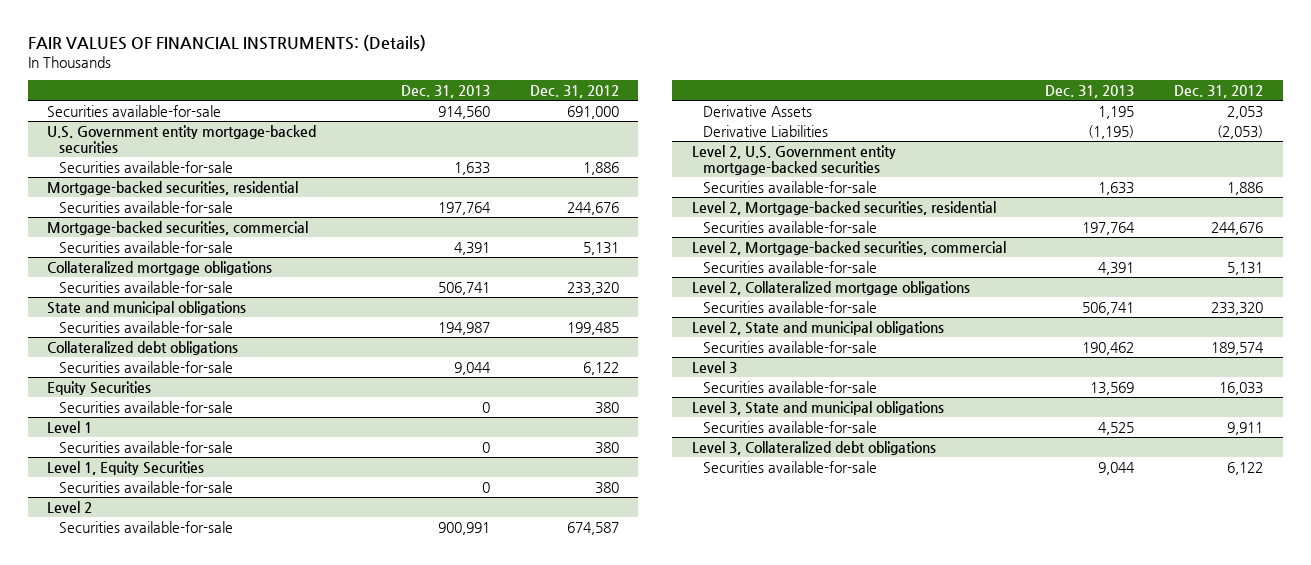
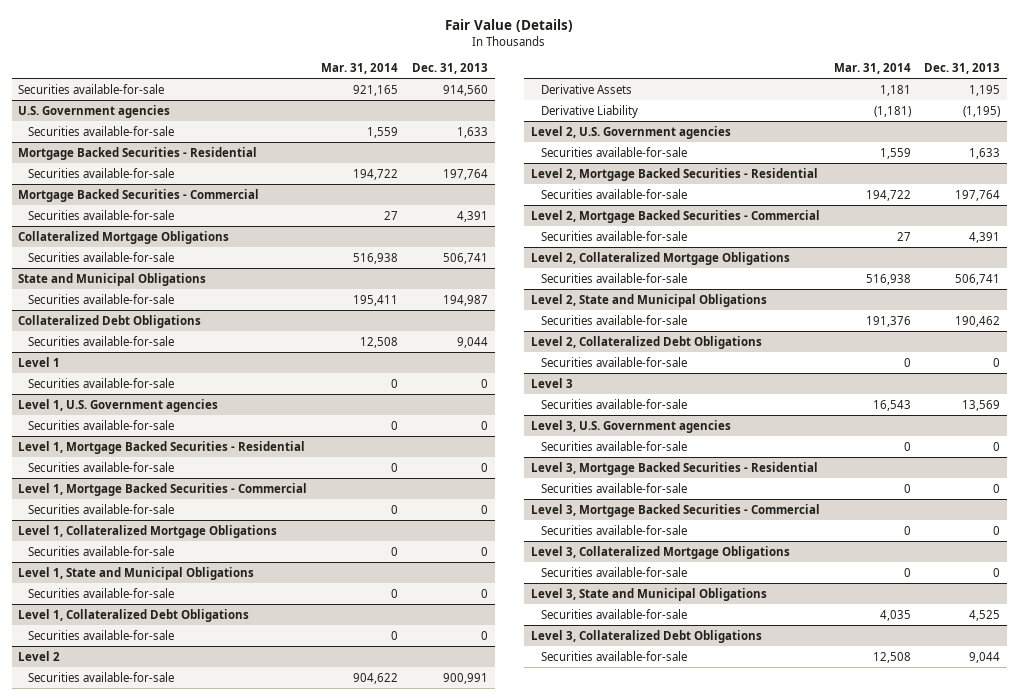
- FAIR VALUES OF FINANCIAL INSTRUMENTS: (Details)
+ Fair Value (Details)
- | Dec. 31, 2013 | Dec. 31, 2012
+ | Mar. 31, 2014 | Dec. 31, 2013
- U.S. Government entity mortgage-backed securities
+ U.S. Government agencies
- Mortgage-backed securities, residential
+ Mortgage Backed Securities - Residential
- Mortgage-backed securities, commercial
+ Mortgage Backed Securities - Commercial
- Collateralized mortgage obligations
+ Collateralized Mortgage Obligations
- State and municipal obligations
+ State and Municipal Obligations
- Collateralized debt obligations
+ Collateralized Debt Obligations
- Equity Securities
- Securities available-for-sale | 0 | 380
- Level 1, Equity Securities
+ Level 1, U.S. Government agencies
+ Level 1, Mortgage Backed Securities - Residential
+ Securities available-for-sale | 0 | 0
+ Level 1, Mortgage Backed Securities - Commercial
+ Securities available-for-sale | 0 | 0
+ Level 1, Collateralized Mortgage Obligations
+ Securities available-for-sale | 0 | 0
+ Level 1, State and Municipal Obligations
+ Securities available-for-sale | 0 | 0
+ Level 1, Collateralized Debt Obligations
+ Securities available-for-sale | 0 | 0
@ Level 2
- Derivative Liabilities | (1,195) | (2,053)
- Level 2, U.S. Government entity mortgage-backed securities
@ Level 2
+ Derivative Liability | (1,181) | (1,195)
+ Level 2, U.S. Government agencies
- Level 2, Mortgage-backed securities, residential
+ Level 2, Mortgage Backed Securities - Residential
- Level 2, Mortgage-backed securities, commercial
+ Level 2, Mortgage Backed Securities - Commercial
- Level 2, Collateralized mortgage obligations
+ Level 2, Collateralized Mortgage Obligations
- Level 2, State and municipal obligations
+ Level 2, State and Municipal Obligations
+ Level 2, Collateralized Debt Obligations
+ Securities available-for-sale | 0 | 0
- Level 3, State and municipal obligations
+ Level 3, U.S. Government agencies
+ Securities available-for-sale | 0 | 0
+ Level 3, Mortgage Backed Securities - Residential
+ Securities available-for-sale | 0 | 0
+ Level 3, Mortgage Backed Securities - Commercial
+ Securities available-for-sale | 0 | 0
+ Level 3, Collateralized Mortgage Obligations
+ Securities available-for-sale | 0 | 0
+ Level 3, State and Municipal Obligations
- Level 3, Collateralized debt obligations
+ Level 3, Collateralized Debt Obligations

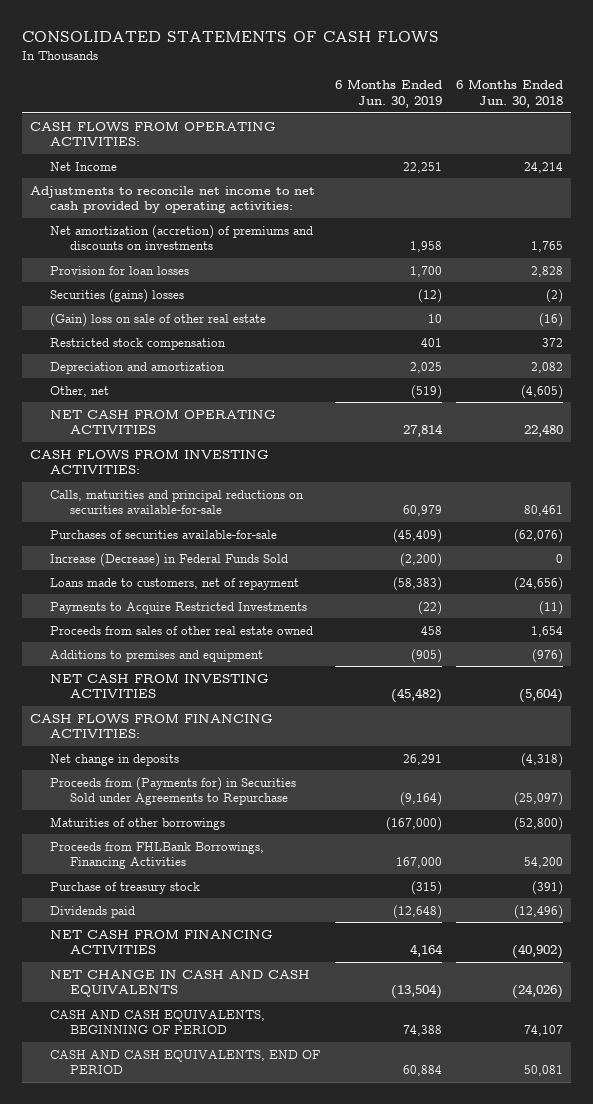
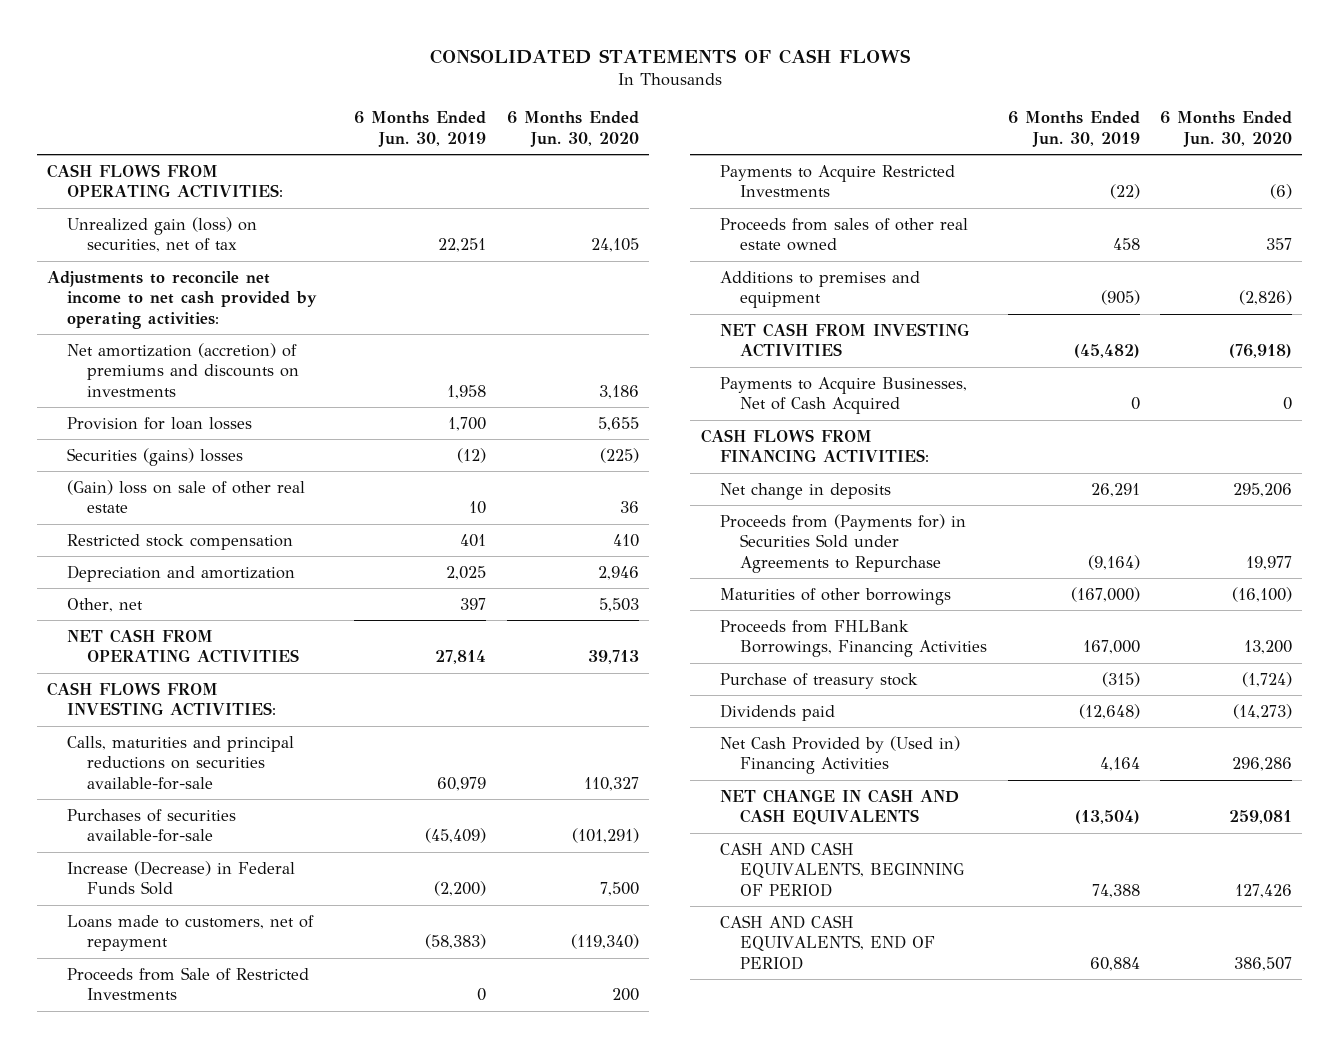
- | 6 Months Ended Jun. 30, 2019 | 6 Months Ended Jun. 30, 2018
+ | 6 Months Ended Jun. 30, 2019 | 6 Months Ended Jun. 30, 2020
- Net Income | 22,251 | 24,214
+ Unrealized gain (loss) on securities, net of tax | 22,251 | 24,105
- Other, net | (519) | (4,605)
+ Other, net | 397 | 5,503
+ Proceeds from Sale of Restricted Investments | 0 | 200
+ Payments to Acquire Businesses, Net of Cash Acquired | 0 | 0
- NET CASH FROM FINANCING ACTIVITIES | 4,164 | (40,902)
+ Net Cash Provided by (Used in) Financing Activities | 4,164 | 296,286

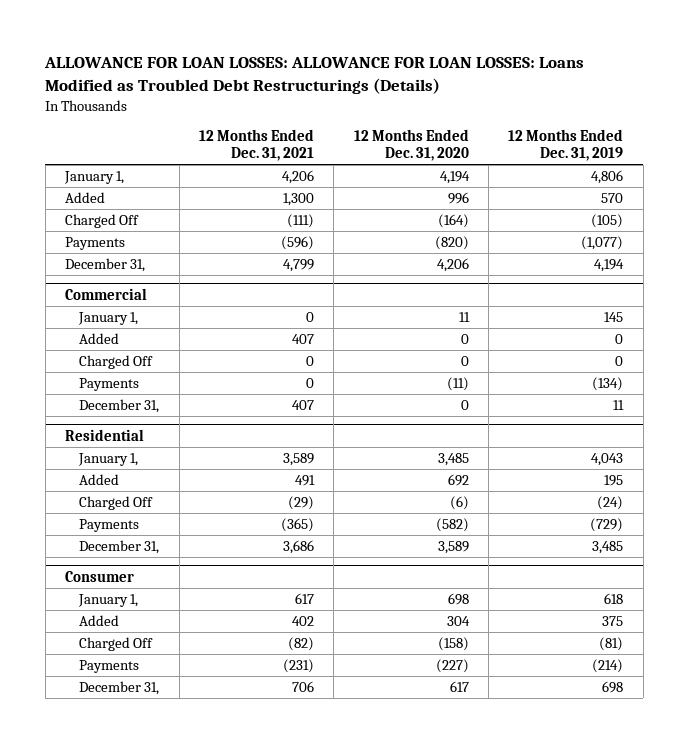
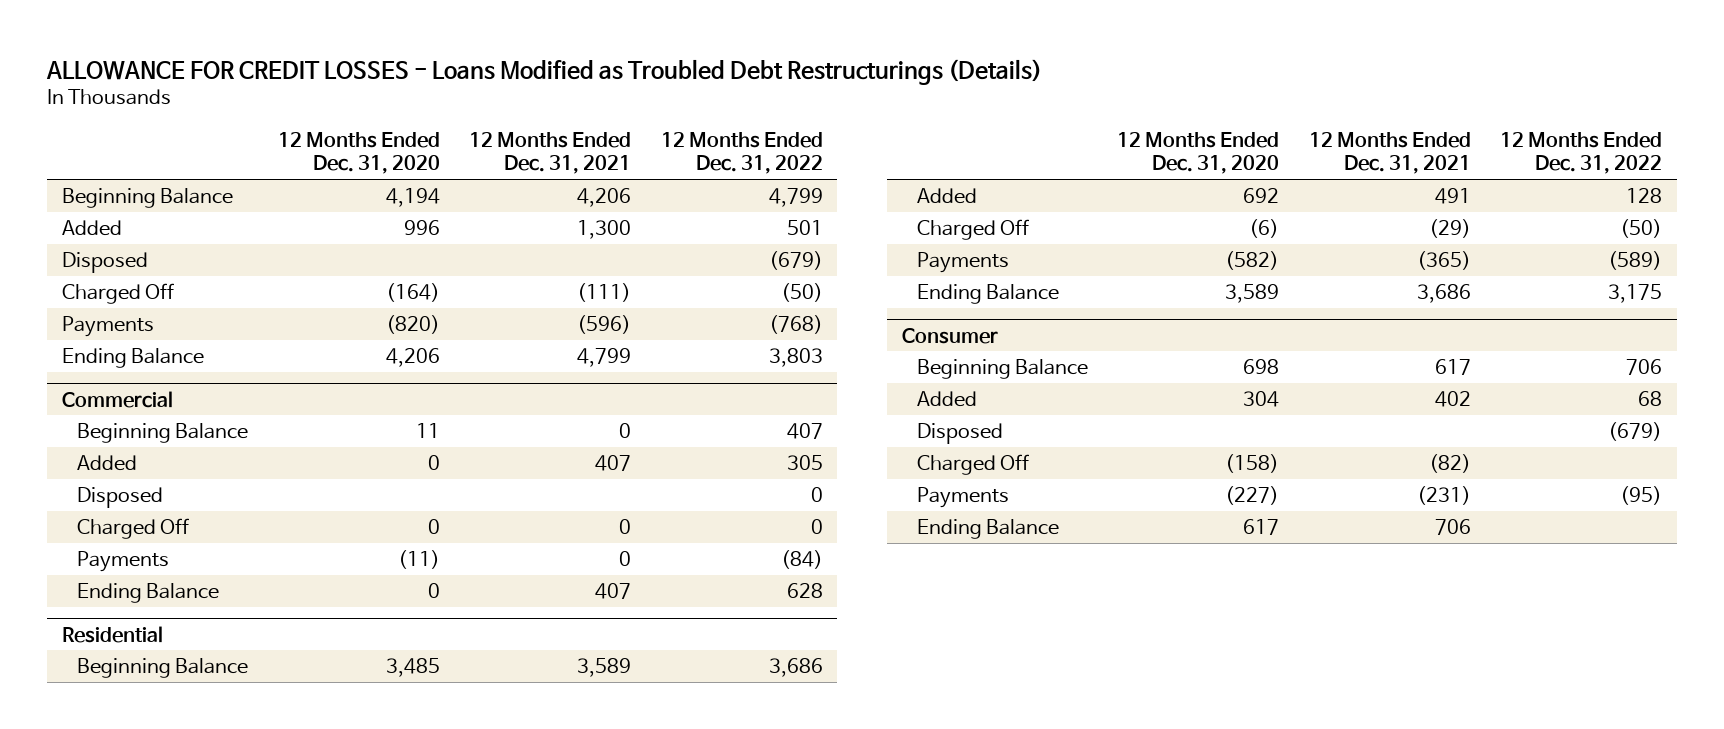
- ALLOWANCE FOR LOAN LOSSES: ALLOWANCE FOR LOAN LOSSES: Loans Modified as Troubled Debt Restructurings (Details)
+ ALLOWANCE FOR CREDIT LOSSES - Loans Modified as Troubled Debt Restructurings (Details)
- | 12 Months Ended Dec. 31, 2021 | 12 Months Ended Dec. 31, 2020 | 12 Months Ended Dec. 31, 2019
+ | 12 Months Ended Dec. 31, 2020 | 12 Months Ended Dec. 31, 2021 | 12 Months Ended Dec. 31, 2022
- January 1, | 4,206 | 4,194 | 4,806
+ Beginning Balance | 4,194 | 4,206 | 4,799
+ Disposed | | | (679)
- December 31, | 4,799 | 4,206 | 4,194
+ Ending Balance | 4,206 | 4,799 | 3,803
@ Commercial
- January 1, | 0 | 11 | 145
+ Beginning Balance | 11 | 0 | 407
+ Disposed | | | 0
- December 31, | 407 | 0 | 11
+ Ending Balance | 0 | 407 | 628
@ Residential
- January 1, | 3,589 | 3,485 | 4,043
+ Beginning Balance | 3,485 | 3,589 | 3,686
- December 31, | 3,686 | 3,589 | 3,485
+ Ending Balance | 3,589 | 3,686 | 3,175
@ Consumer
- January 1, | 617 | 698 | 618
+ Beginning Balance | 698 | 617 | 706
+ Disposed | | | (679)
- December 31, | 706 | 617 | 698
+ Ending Balance | 617 | 706 |

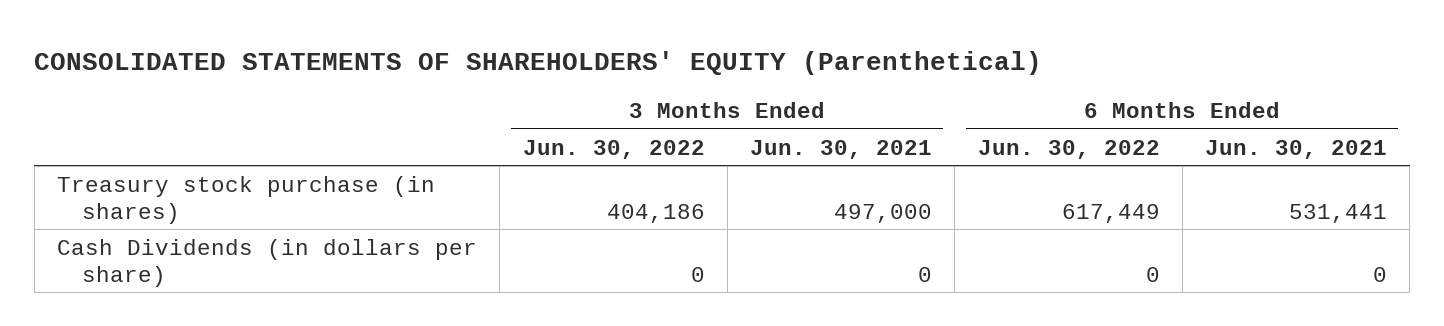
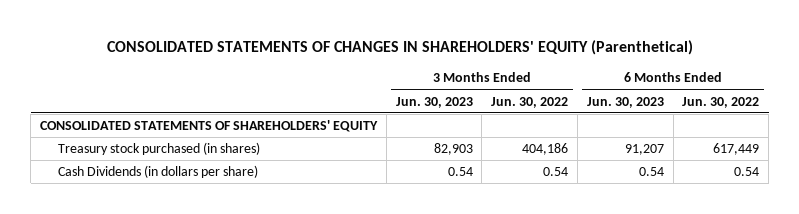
- CONSOLIDATED STATEMENTS OF SHAREHOLDERS' EQUITY (Parenthetical)
+ CONSOLIDATED STATEMENTS OF CHANGES IN SHAREHOLDERS' EQUITY (Parenthetical)
- | 3 Months Ended Jun. 30, 2022 | 3 Months Ended Jun. 30, 2021 | 6 Months Ended Jun. 30, 2022 | 6 Months Ended Jun. 30, 2021
+ | 3 Months Ended Jun. 30, 2023 | 3 Months Ended Jun. 30, 2022 | 6 Months Ended Jun. 30, 2023 | 6 Months Ended Jun. 30, 2022
- Treasury stock purchase (in shares) | 404,186 | 497,000 | 617,449 | 531,441
- Cash Dividends (in dollars per share) | 0 | 0 | 0 | 0
+ CONSOLIDATED STATEMENTS OF SHAREHOLDERS' EQUITY
+ Treasury stock purchased (in shares) | 82,903 | 404,186 | 91,207 | 617,449
+ Cash Dividends (in dollars per share) | 0.54 | 0.54 | 0.54 | 0.54

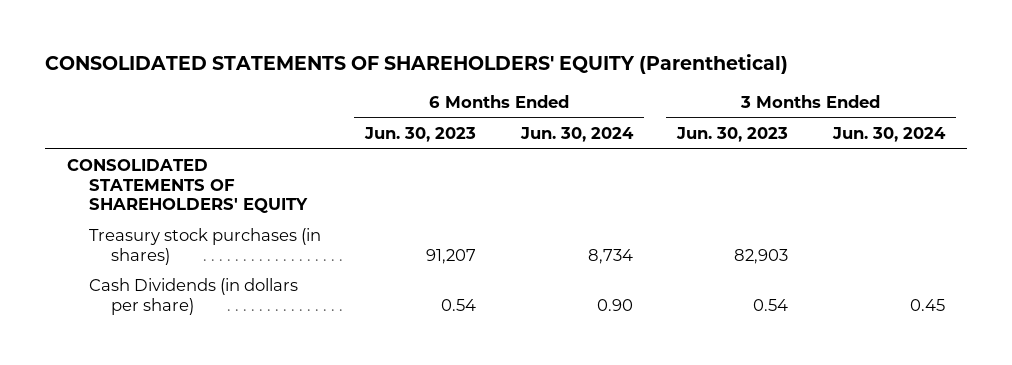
- CONSOLIDATED STATEMENTS OF CHANGES IN SHAREHOLDERS' EQUITY (Parenthetical)
+ CONSOLIDATED STATEMENTS OF SHAREHOLDERS' EQUITY (Parenthetical)
- | 3 Months Ended Jun. 30, 2023 | 3 Months Ended Jun. 30, 2022 | 6 Months Ended Jun. 30, 2023 | 6 Months Ended Jun. 30, 2022
+ | 6 Months Ended Jun. 30, 2023 | 6 Months Ended Jun. 30, 2024 | 3 Months Ended Jun. 30, 2023 | 3 Months Ended Jun. 30, 2024
- Treasury stock purchased (in shares) | 82,903 | 404,186 | 91,207 | 617,449
+ Treasury stock purchases (in shares) | 91,207 | 8,734 | 82,903 |

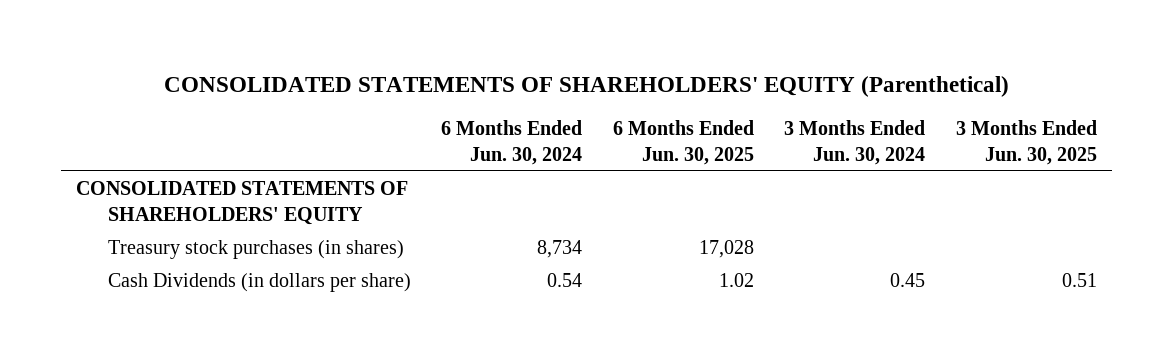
- | 6 Months Ended Jun. 30, 2023 | 6 Months Ended Jun. 30, 2024 | 3 Months Ended Jun. 30, 2023 | 3 Months Ended Jun. 30, 2024
+ | 6 Months Ended Jun. 30, 2024 | 6 Months Ended Jun. 30, 2025 | 3 Months Ended Jun. 30, 2024 | 3 Months Ended Jun. 30, 2025
- Cash Dividends (in dollars per share) | 0.54 | 0.90 | 0.54 | 0.45
+ Cash Dividends (in dollars per share) | 0.54 | 1.02 | 0.45 | 0.51

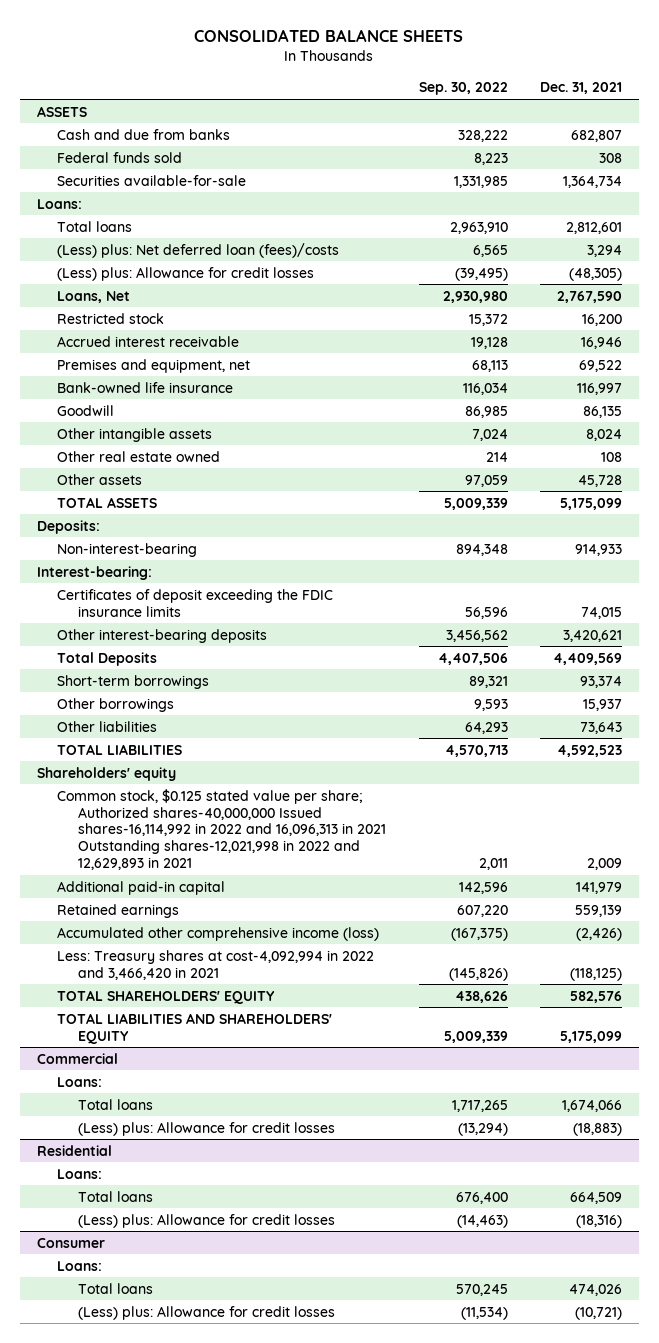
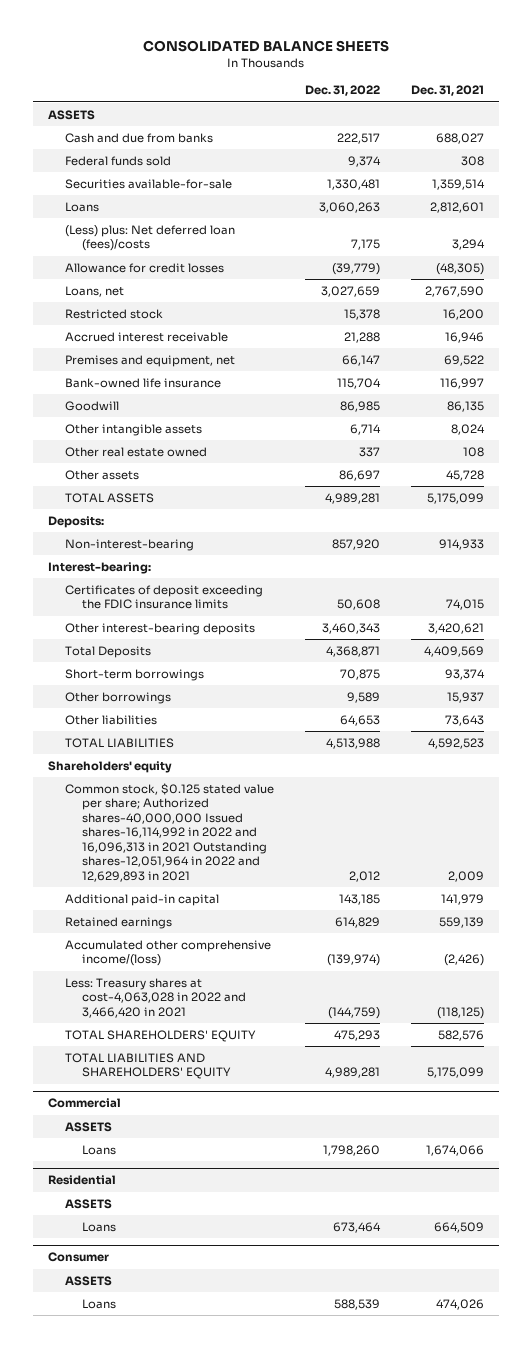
- | Sep. 30, 2022 | Dec. 31, 2021
+ | Dec. 31, 2022 | Dec. 31, 2021
- Cash and due from banks | 328,222 | 682,807
+ Cash and due from banks | 222,517 | 688,027
- Securities available-for-sale | 1,331,985 | 1,364,734
- Loans:
- Total loans | 2,963,910 | 2,812,601
+ Securities available-for-sale | 1,330,481 | 1,359,514
+ Loans | 3,060,263 | 2,812,601
- (Less) plus: Allowance for credit losses | (39,495) | (48,305)
- Loans, Net | 2,930,980 | 2,767,590
+ Allowance for credit losses | (39,779) | (48,305)
+ Loans, net | 3,027,659 | 2,767,590
- Common stock, $0.125 stated value per share; Authorized shares-40,000,000 Issued shares-16,114,992 in 2022 and 16,096,313 in 2021 Outstanding shares-12,021,998 in 2022 and 12,629,893 in 2021 | 2,011 | 2,009
+ Common stock, $0.125 stated value per share; Authorized shares-40,000,000 Issued shares-16,114,992 in 2022 and 16,096,313 in 2021 Outstanding shares-12,051,964 in 2022 and 12,629,893 in 2021 | 2,012 | 2,009
- Accumulated other comprehensive income (loss) | (167,375) | (2,426)
- Less: Treasury shares at cost-4,092,994 in 2022 and 3,466,420 in 2021 | (145,826) | (118,125)
+ Accumulated other comprehensive income/(loss) | (139,974) | (2,426)
+ Less: Treasury shares at cost-4,063,028 in 2022 and 3,466,420 in 2021 | (144,759) | (118,125)
@ Commercial
- Loans:
- Total loans | 1,717,265 | 1,674,066
- (Less) plus: Allowance for credit losses | (13,294) | (18,883)
+ ASSETS
+ Loans | 1,798,260 | 1,674,066
@ Residential
- Loans:
- Total loans | 676,400 | 664,509
- (Less) plus: Allowance for credit losses | (14,463) | (18,316)
+ ASSETS
+ Loans | 673,464 | 664,509
@ Consumer
- Loans:
- Total loans | 570,245 | 474,026
- (Less) plus: Allowance for credit losses | (11,534) | (10,721)
+ ASSETS
+ Loans | 588,539 | 474,026

